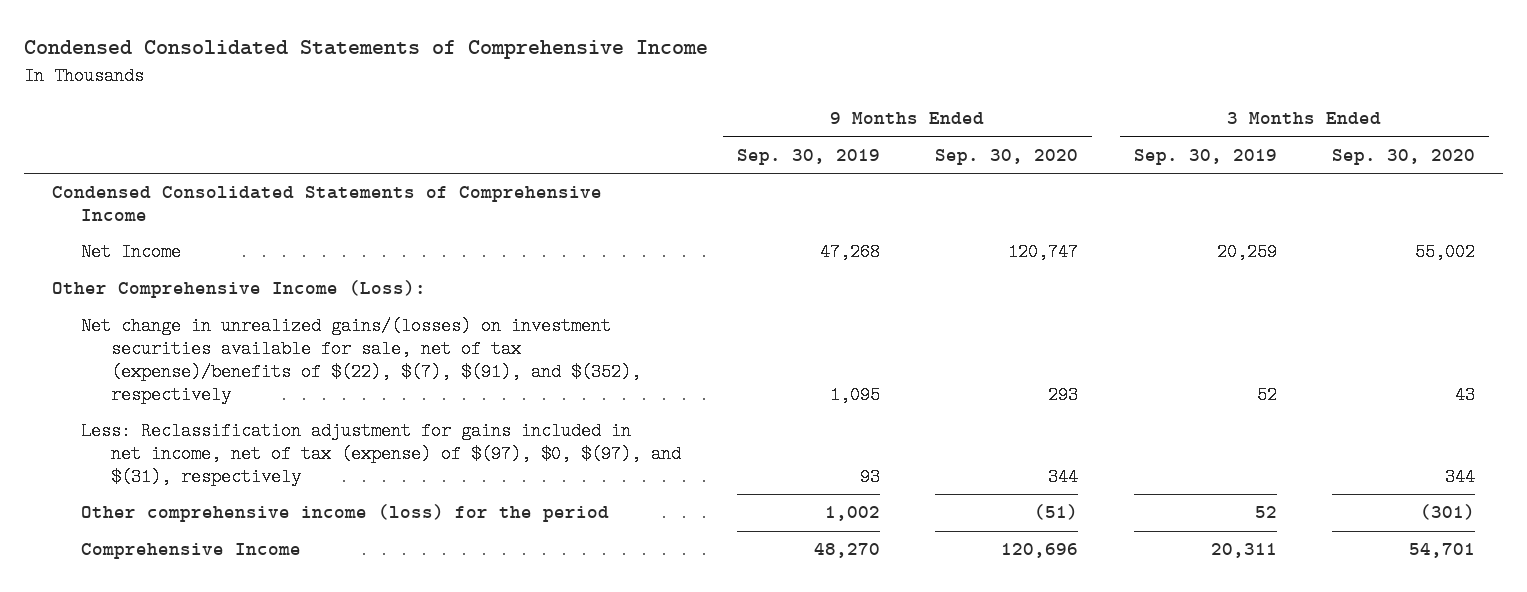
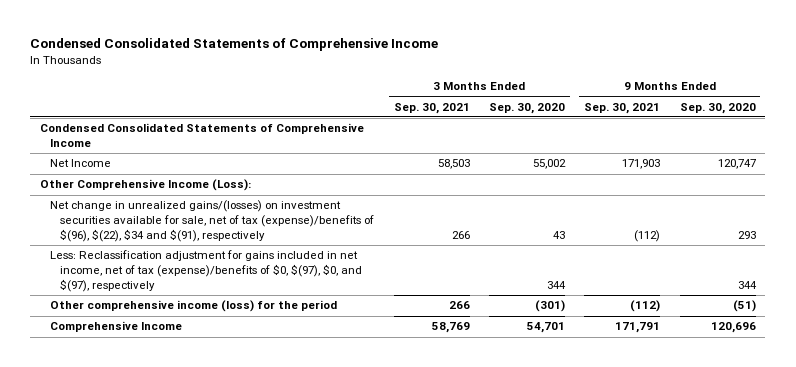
- | 9 Months Ended Sep. 30, 2019 | 9 Months Ended Sep. 30, 2020 | 3 Months Ended Sep. 30, 2019 | 3 Months Ended Sep. 30, 2020
+ | 3 Months Ended Sep. 30, 2021 | 3 Months Ended Sep. 30, 2020 | 9 Months Ended Sep. 30, 2021 | 9 Months Ended Sep. 30, 2020
- Net change in unrealized gains/(losses) on investment securities available for sale, net of tax (expense)/benefits of $(22), $(7), $(91), and $(352), respectively | 1,095 | 293 | 52 | 43
- Less: Reclassification adjustment for gains included in net income, net of tax (expense) of $(97), $0, $(97), and $(31), respectively | 93 | 344 | | 344
+ Net change in unrealized gains/(losses) on investment securities available for sale, net of tax (expense)/benefits of $(96), $(22), $34 and $(91), respectively | 266 | 43 | (112) | 293
+ Less: Reclassification adjustment for gains included in net income, net of tax (expense)/benefits of $0, $(97), $0, and $(97), respectively | | 344 | | 344

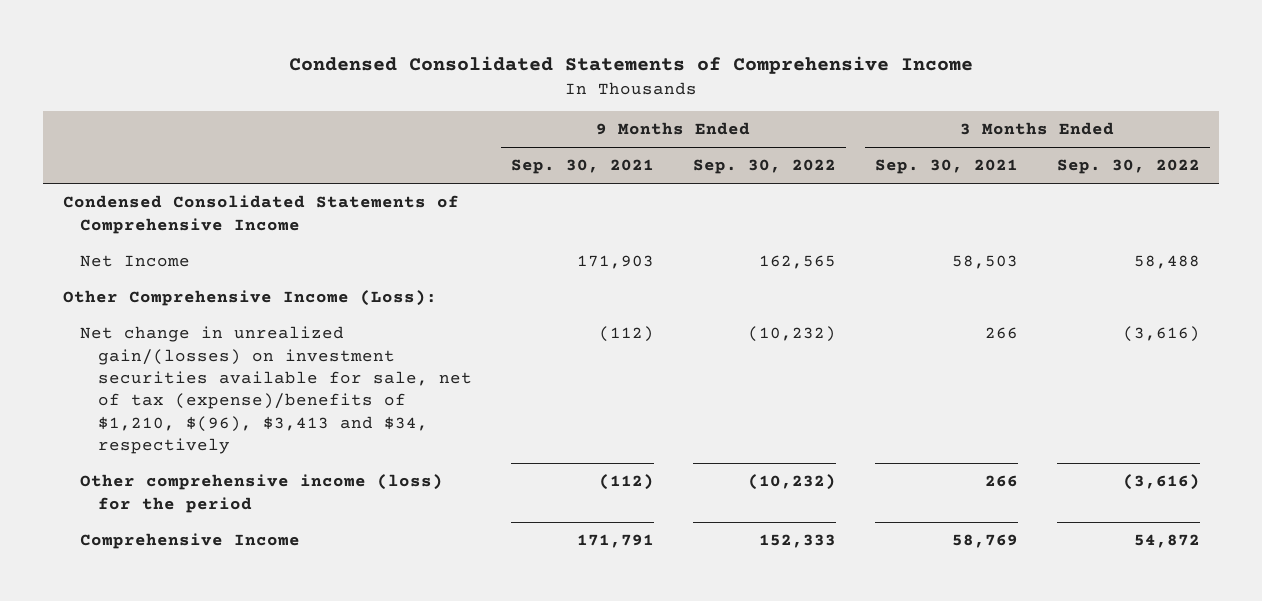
- | 3 Months Ended Sep. 30, 2021 | 3 Months Ended Sep. 30, 2020 | 9 Months Ended Sep. 30, 2021 | 9 Months Ended Sep. 30, 2020
+ | 9 Months Ended Sep. 30, 2021 | 9 Months Ended Sep. 30, 2022 | 3 Months Ended Sep. 30, 2021 | 3 Months Ended Sep. 30, 2022
- Net change in unrealized gains/(losses) on investment securities available for sale, net of tax (expense)/benefits of $(96), $(22), $34 and $(91), respectively | 266 | 43 | (112) | 293
- Less: Reclassification adjustment for gains included in net income, net of tax (expense)/benefits of $0, $(97), $0, and $(97), respectively | | 344 | | 344
+ Net change in unrealized gain/(losses) on investment securities available for sale, net of tax (expense)/benefits of $1,210, $(96), $3,413 and $34, respectively | (112) | (10,232) | 266 | (3,616)

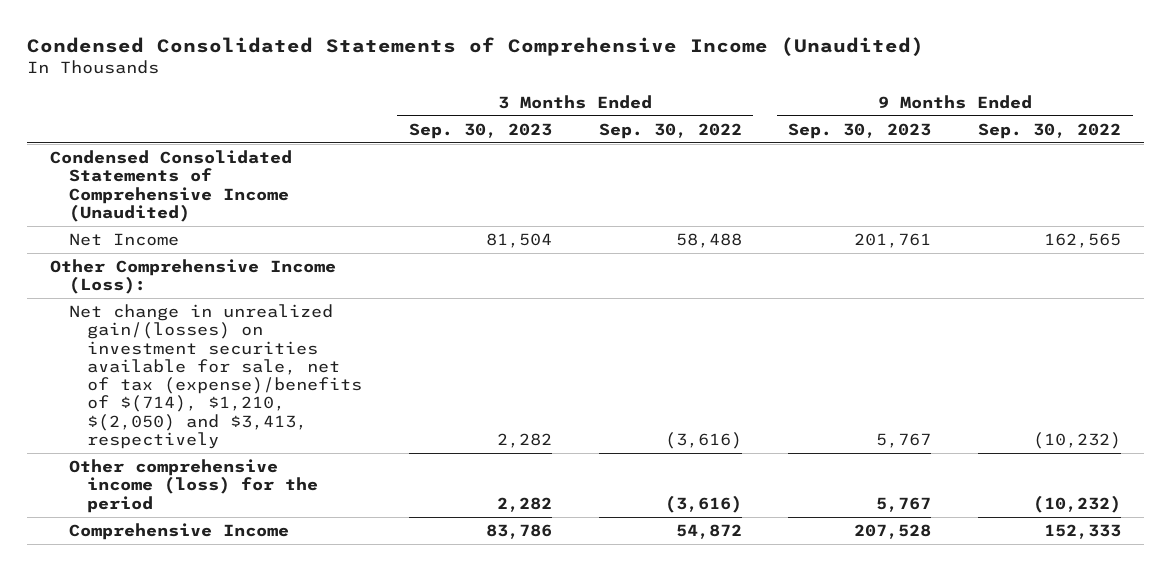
- Condensed Consolidated Statements of Comprehensive Income
+ Condensed Consolidated Statements of Comprehensive Income (Unaudited)
- | 9 Months Ended Sep. 30, 2021 | 9 Months Ended Sep. 30, 2022 | 3 Months Ended Sep. 30, 2021 | 3 Months Ended Sep. 30, 2022
+ | 3 Months Ended Sep. 30, 2023 | 3 Months Ended Sep. 30, 2022 | 9 Months Ended Sep. 30, 2023 | 9 Months Ended Sep. 30, 2022
- Condensed Consolidated Statements of Comprehensive Income
+ Condensed Consolidated Statements of Comprehensive Income (Unaudited)
- Net change in unrealized gain/(losses) on investment securities available for sale, net of tax (expense)/benefits of $1,210, $(96), $3,413 and $34, respectively | (112) | (10,232) | 266 | (3,616)
+ Net change in unrealized gain/(losses) on investment securities available for sale, net of tax (expense)/benefits of $(714), $1,210, $(2,050) and $3,413, respectively | 2,282 | (3,616) | 5,767 | (10,232)

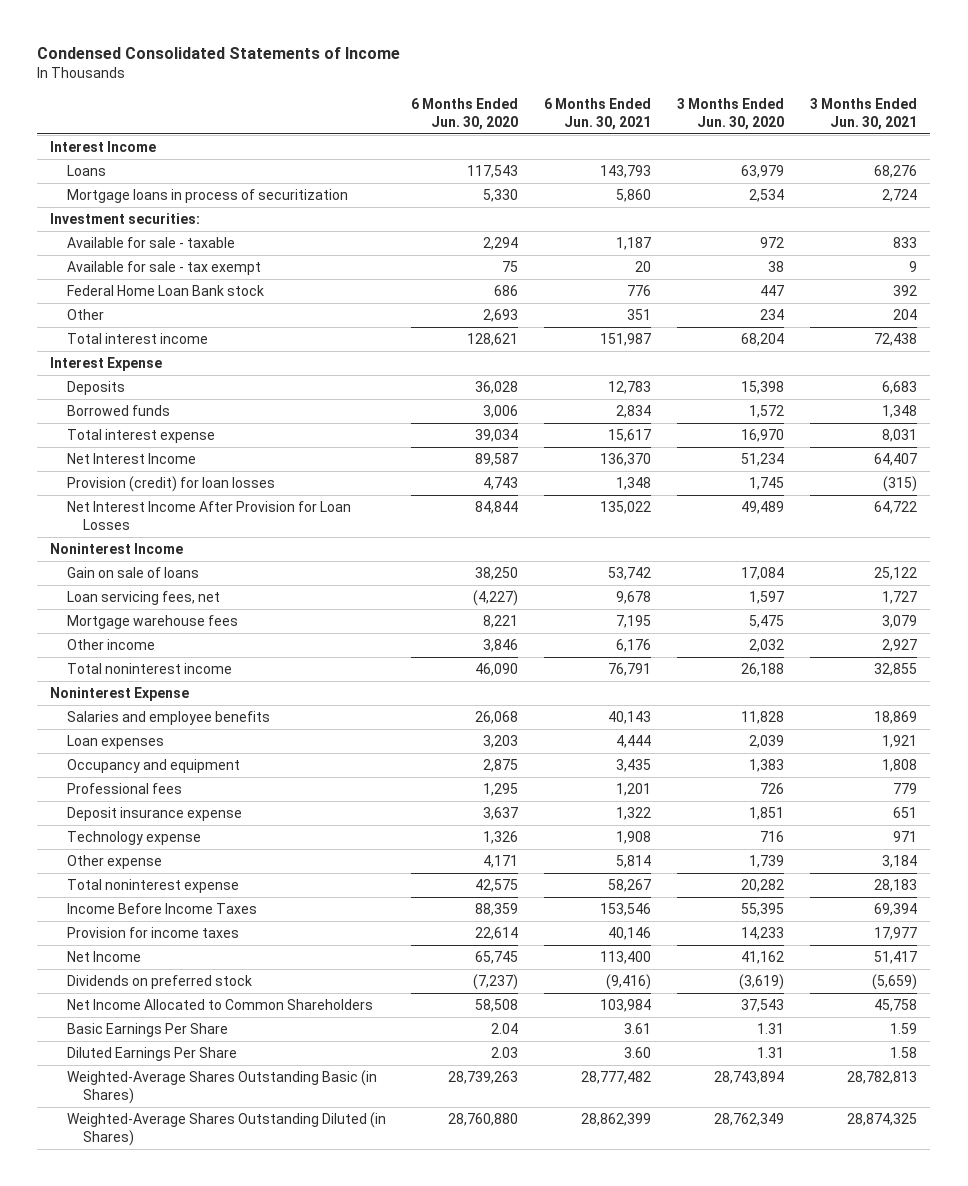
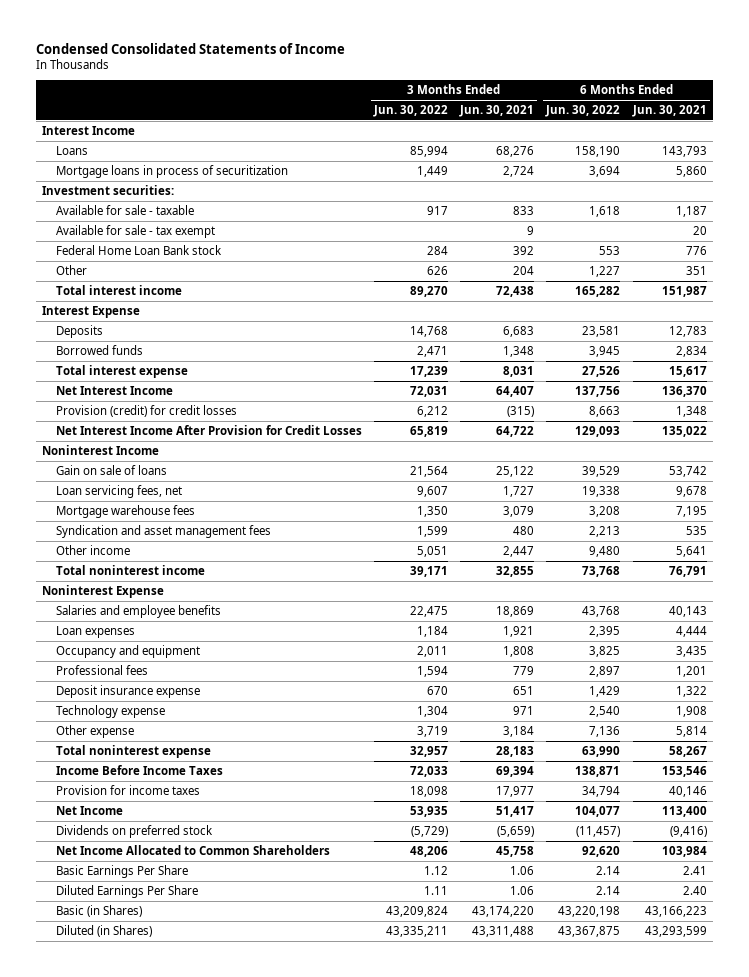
- | 6 Months Ended Jun. 30, 2020 | 6 Months Ended Jun. 30, 2021 | 3 Months Ended Jun. 30, 2020 | 3 Months Ended Jun. 30, 2021
+ | 3 Months Ended Jun. 30, 2022 | 3 Months Ended Jun. 30, 2021 | 6 Months Ended Jun. 30, 2022 | 6 Months Ended Jun. 30, 2021
- Provision (credit) for loan losses | 4,743 | 1,348 | 1,745 | (315)
- Net Interest Income After Provision for Loan Losses | 84,844 | 135,022 | 49,489 | 64,722
+ Provision (credit) for credit losses | 6,212 | (315) | 8,663 | 1,348
+ Net Interest Income After Provision for Credit Losses | 65,819 | 64,722 | 129,093 | 135,022
- Other income | 3,846 | 6,176 | 2,032 | 2,927
+ Syndication and asset management fees | 1,599 | 480 | 2,213 | 535
+ Other income | 5,051 | 2,447 | 9,480 | 5,641
- Basic Earnings Per Share | 2.04 | 3.61 | 1.31 | 1.59
- Diluted Earnings Per Share | 2.03 | 3.60 | 1.31 | 1.58
- Weighted-Average Shares Outstanding Basic (in Shares) | 28,739,263 | 28,777,482 | 28,743,894 | 28,782,813
- Weighted-Average Shares Outstanding Diluted (in Shares) | 28,760,880 | 28,862,399 | 28,762,349 | 28,874,325
+ Basic Earnings Per Share | 1.12 | 1.06 | 2.14 | 2.41
+ Diluted Earnings Per Share | 1.11 | 1.06 | 2.14 | 2.40
+ Basic (in Shares) | 43,209,824 | 43,174,220 | 43,220,198 | 43,166,223
+ Diluted (in Shares) | 43,335,211 | 43,311,488 | 43,367,875 | 43,293,599

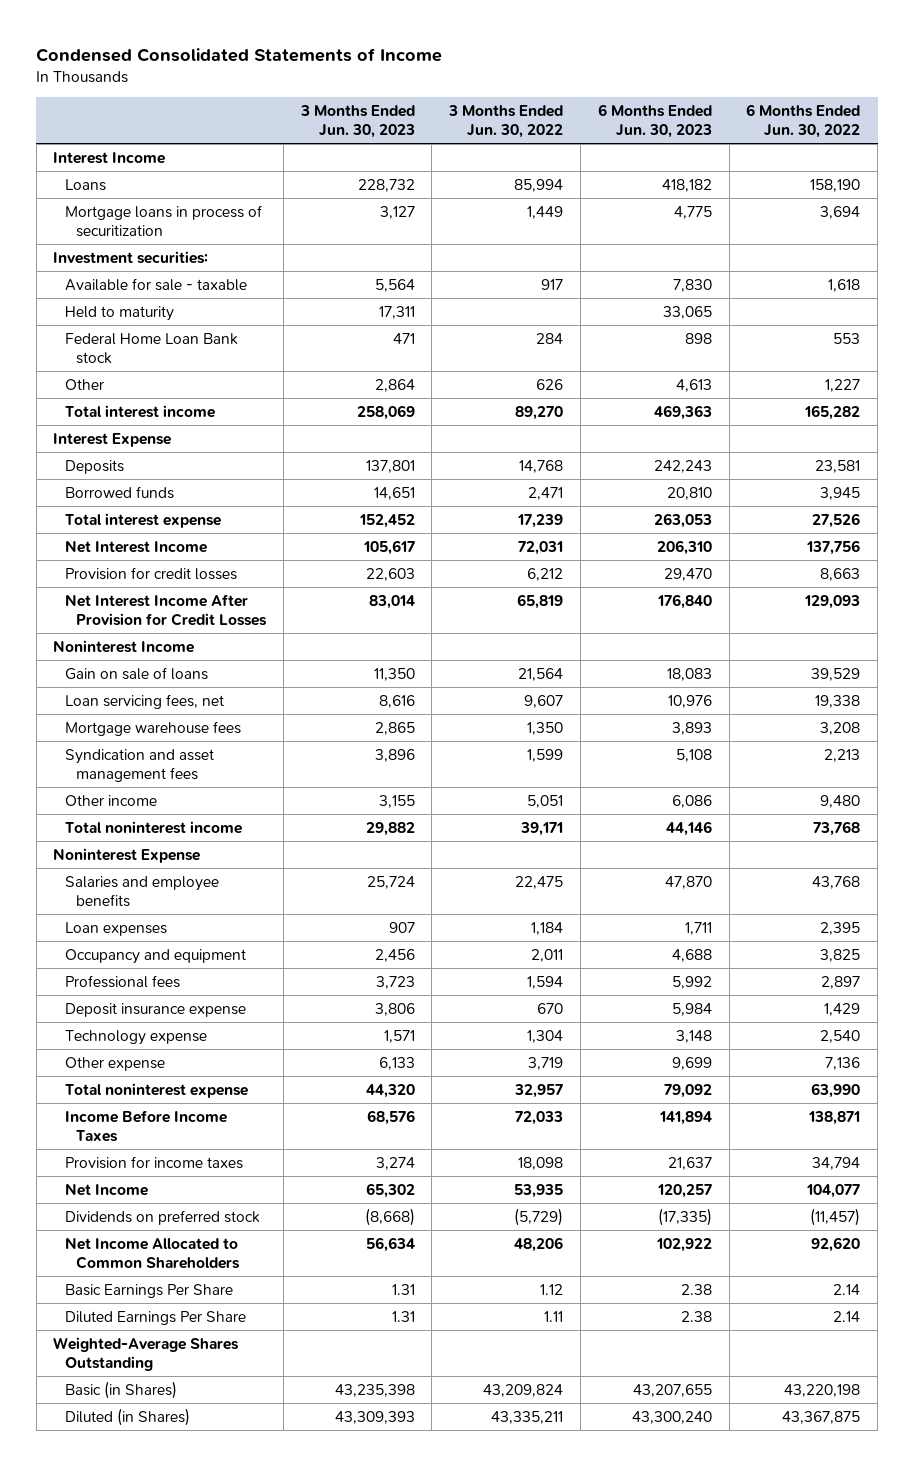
- | 3 Months Ended Jun. 30, 2022 | 3 Months Ended Jun. 30, 2021 | 6 Months Ended Jun. 30, 2022 | 6 Months Ended Jun. 30, 2021
+ | 3 Months Ended Jun. 30, 2023 | 3 Months Ended Jun. 30, 2022 | 6 Months Ended Jun. 30, 2023 | 6 Months Ended Jun. 30, 2022
- Available for sale - tax exempt | | 9 | | 20
+ Held to maturity | 17,311 | | 33,065 |
- Provision (credit) for credit losses | 6,212 | (315) | 8,663 | 1,348
+ Provision for credit losses | 22,603 | 6,212 | 29,470 | 8,663
+ Weighted-Average Shares Outstanding

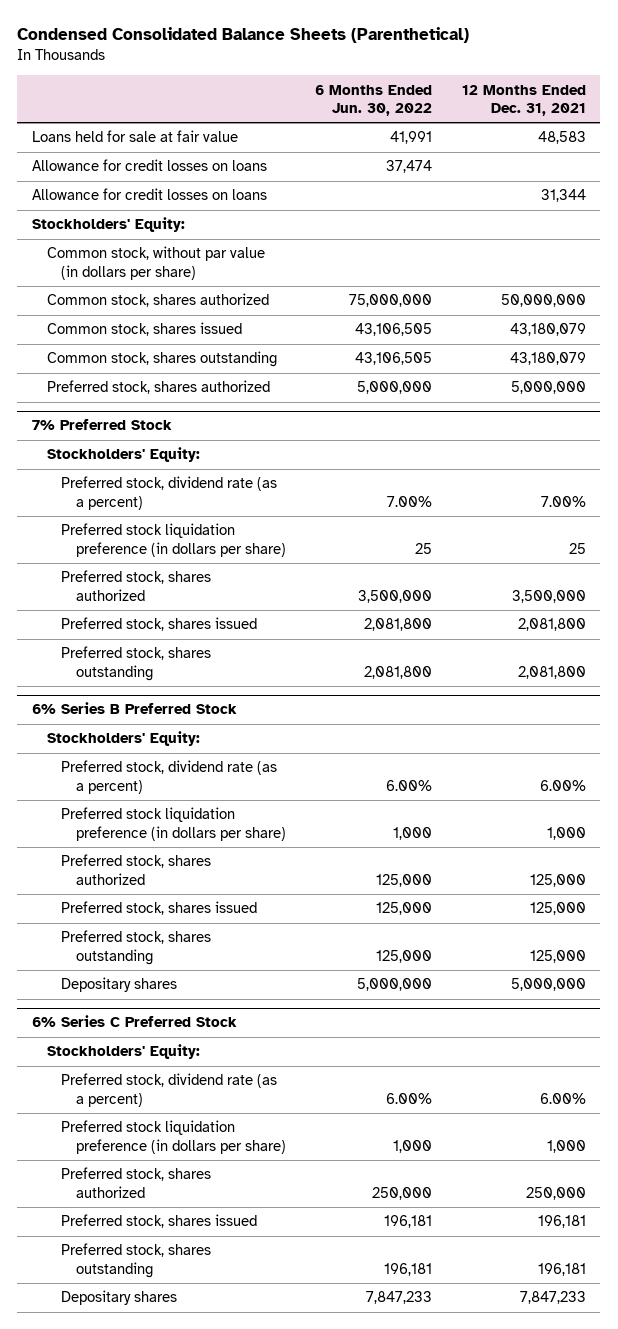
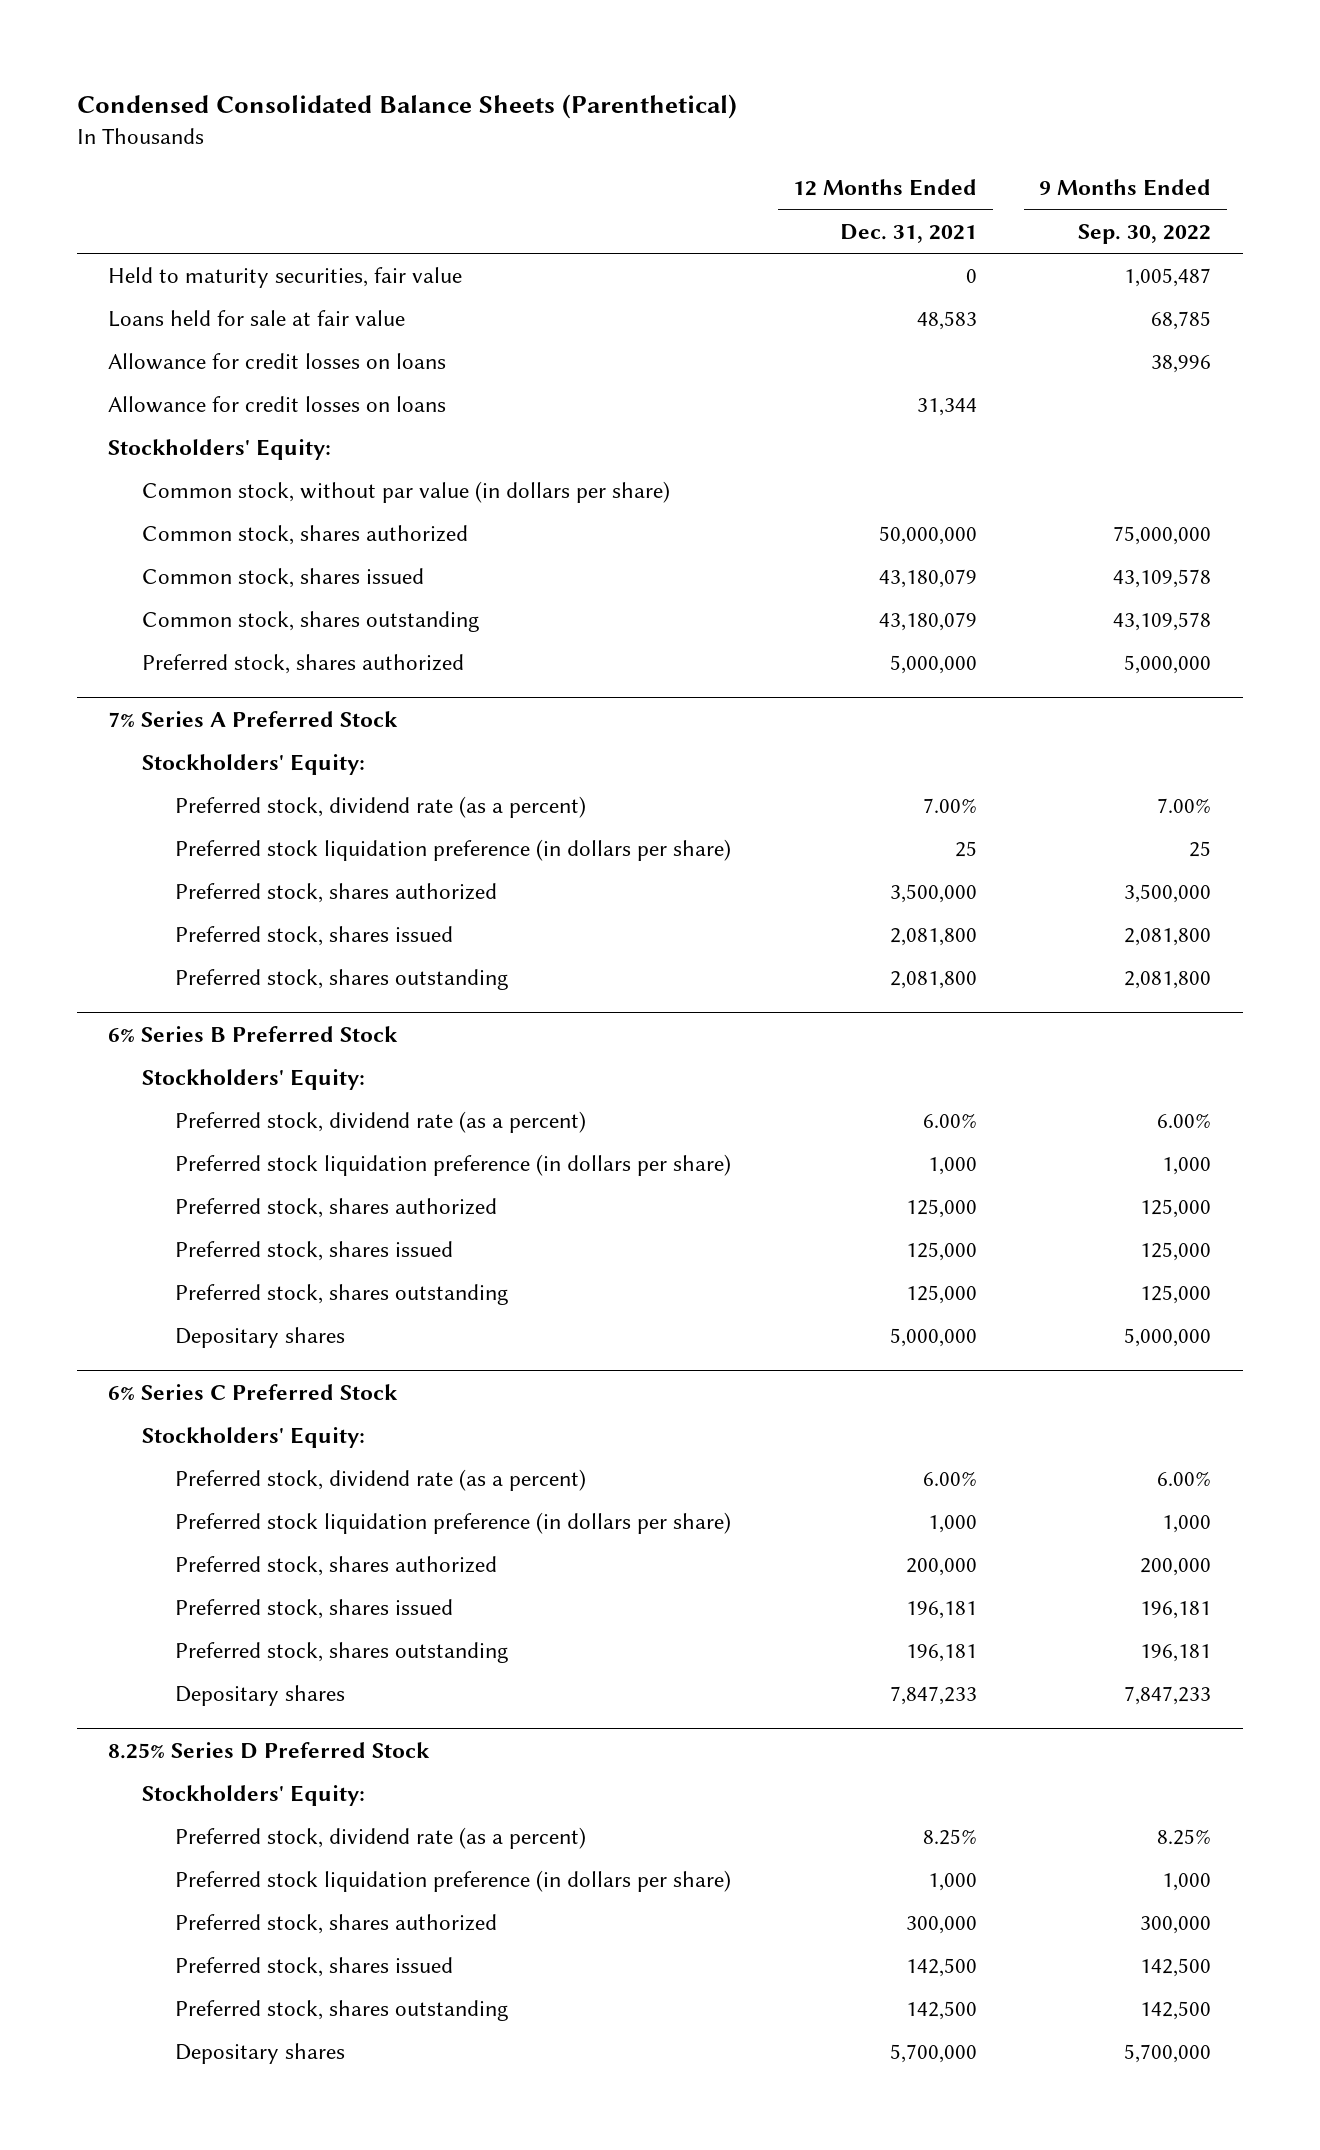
- | 6 Months Ended Jun. 30, 2022 | 12 Months Ended Dec. 31, 2021
+ | 12 Months Ended Dec. 31, 2021 | 9 Months Ended Sep. 30, 2022
+ Held to maturity securities, fair value | 0 | 1,005,487
- 7% Preferred Stock
+ 7% Series A Preferred Stock
@ 6% Series C Preferred Stock
- Preferred stock, shares authorized | 250,000 | 250,000
+ Preferred stock, shares authorized | 200,000 | 200,000
+ 8.25% Series D Preferred Stock
+ Stockholders' Equity:
+ Preferred stock, dividend rate (as a percent) | 8.25% | 8.25%
+ Preferred stock liquidation preference (in dollars per share) | 1,000 | 1,000
+ Preferred stock, shares authorized | 300,000 | 300,000
+ Preferred stock, shares issued | 142,500 | 142,500
+ Preferred stock, shares outstanding | 142,500 | 142,500
+ Depositary shares | 5,700,000 | 5,700,000

